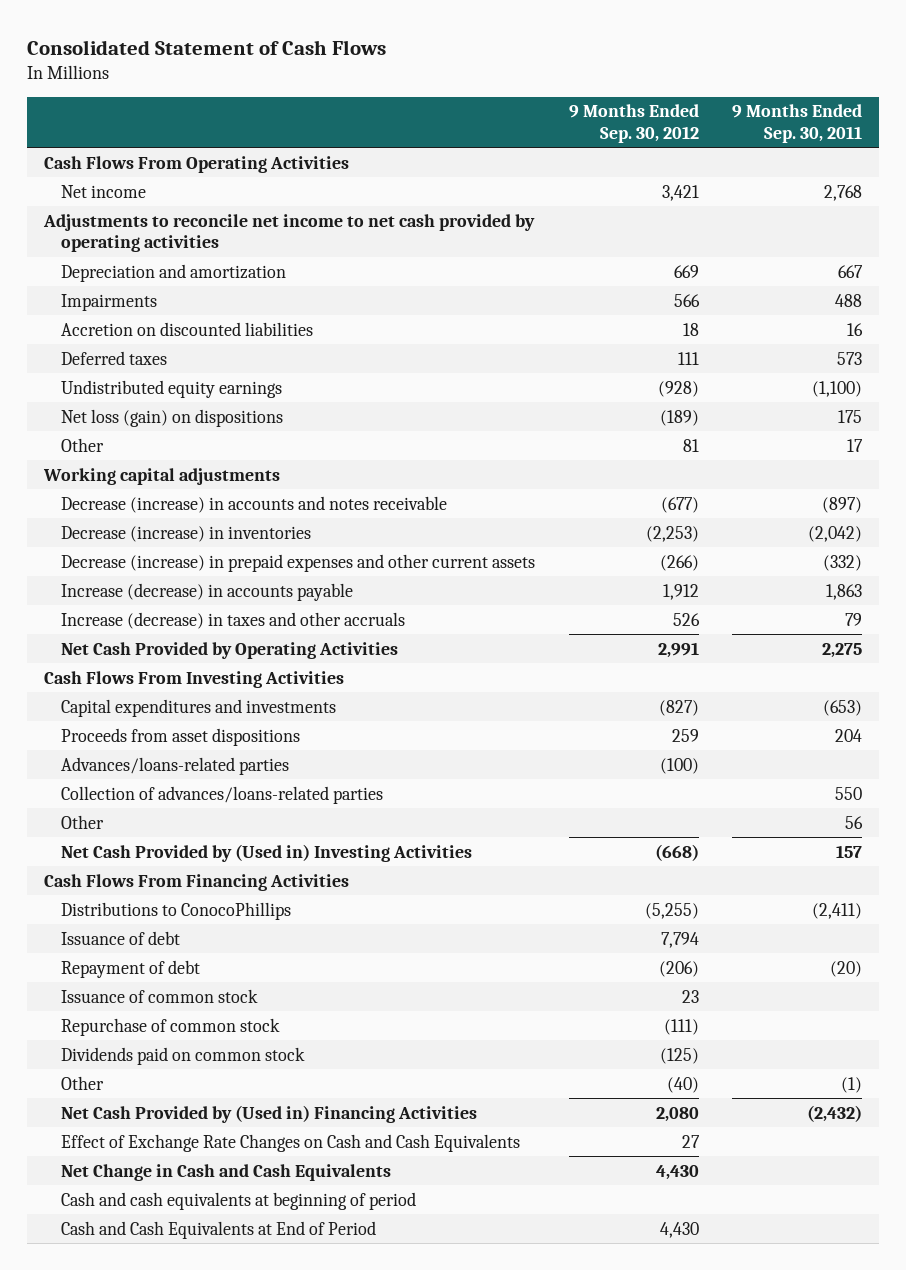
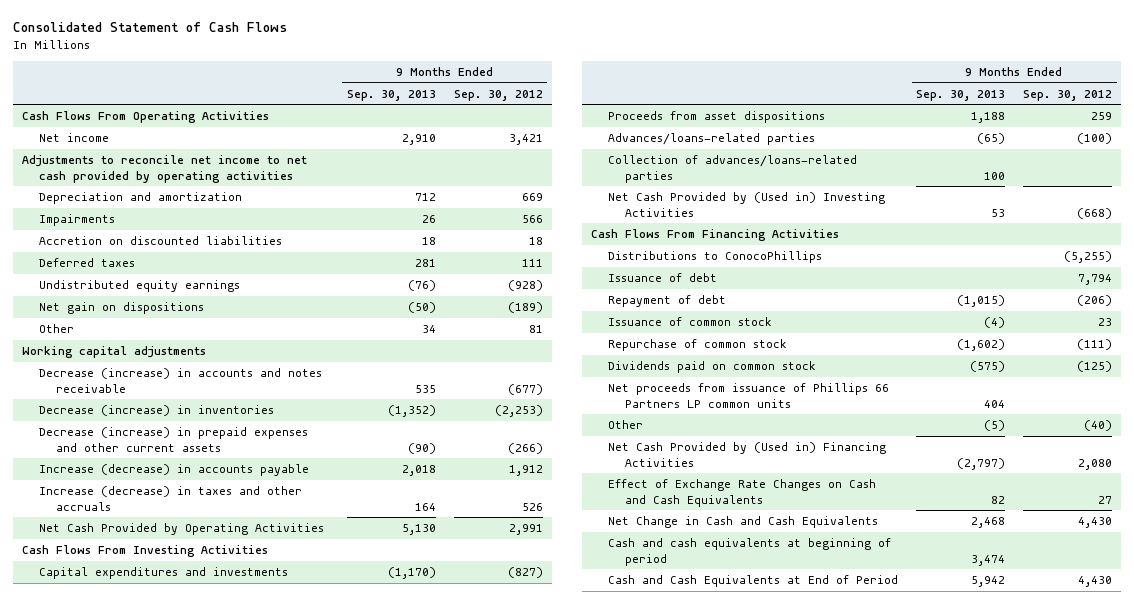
- | 9 Months Ended Sep. 30, 2012 | 9 Months Ended Sep. 30, 2011
+ | 9 Months Ended Sep. 30, 2013 | 9 Months Ended Sep. 30, 2012
- Net loss (gain) on dispositions | (189) | 175
+ Net gain on dispositions | (50) | (189)
- Other | | 56
+ Net proceeds from issuance of Phillips 66 Partners LP common units | 404 |

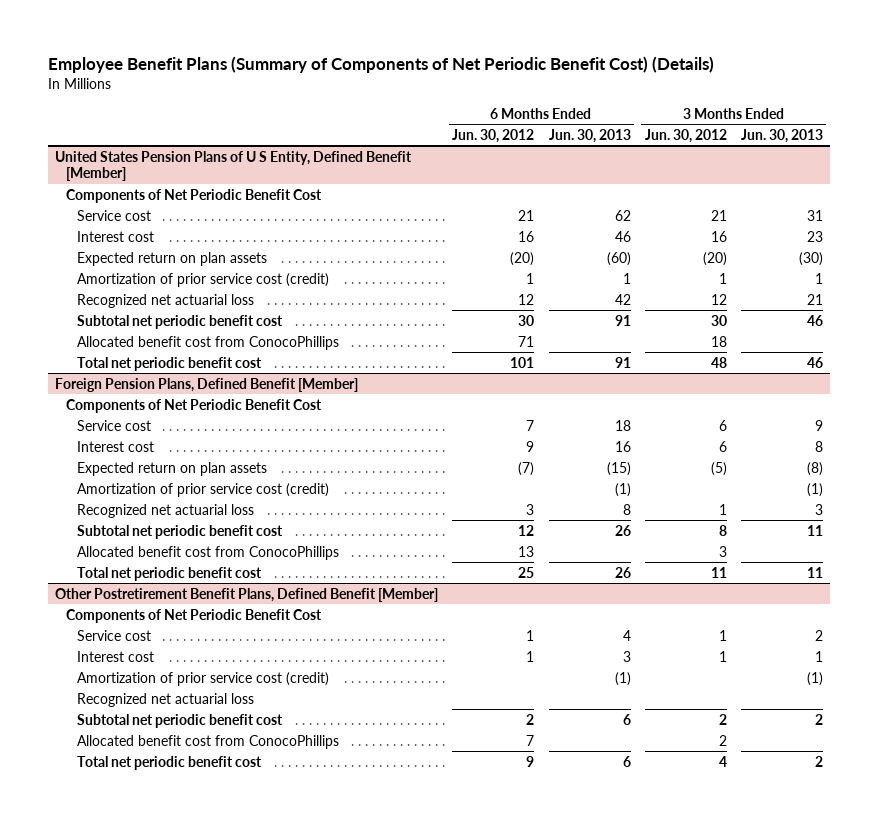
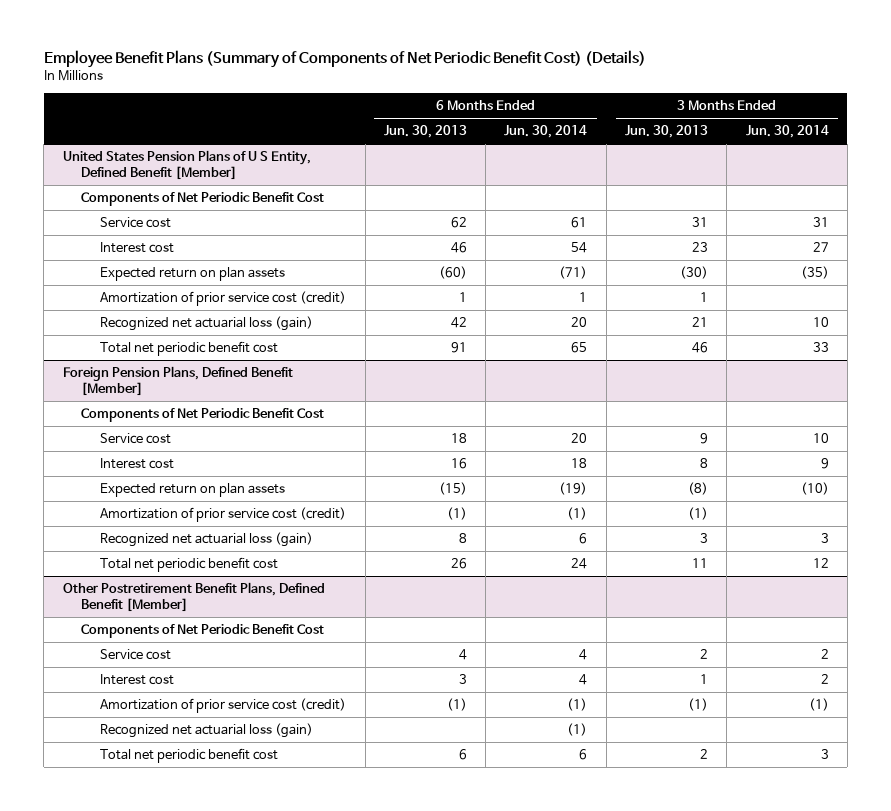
- | 6 Months Ended Jun. 30, 2012 | 6 Months Ended Jun. 30, 2013 | 3 Months Ended Jun. 30, 2012 | 3 Months Ended Jun. 30, 2013
+ | 6 Months Ended Jun. 30, 2013 | 6 Months Ended Jun. 30, 2014 | 3 Months Ended Jun. 30, 2013 | 3 Months Ended Jun. 30, 2014
@ United States Pension Plans of U S Entity, Defined Benefit [Member]
- Recognized net actuarial loss | 12 | 42 | 12 | 21
- Subtotal net periodic benefit cost | 30 | 91 | 30 | 46
- Allocated benefit cost from ConocoPhillips | 71 | | 18 |
+ Recognized net actuarial loss (gain) | 42 | 20 | 21 | 10
@ Foreign Pension Plans, Defined Benefit [Member]
- Recognized net actuarial loss | 3 | 8 | 1 | 3
- Subtotal net periodic benefit cost | 12 | 26 | 8 | 11
- Allocated benefit cost from ConocoPhillips | 13 | | 3 |
+ Recognized net actuarial loss (gain) | 8 | 6 | 3 | 3
@ Other Postretirement Benefit Plans, Defined Benefit [Member]
- Recognized net actuarial loss
- Subtotal net periodic benefit cost | 2 | 6 | 2 | 2
- Allocated benefit cost from ConocoPhillips | 7 | | 2 |
+ Recognized net actuarial loss (gain) | | (1) | |

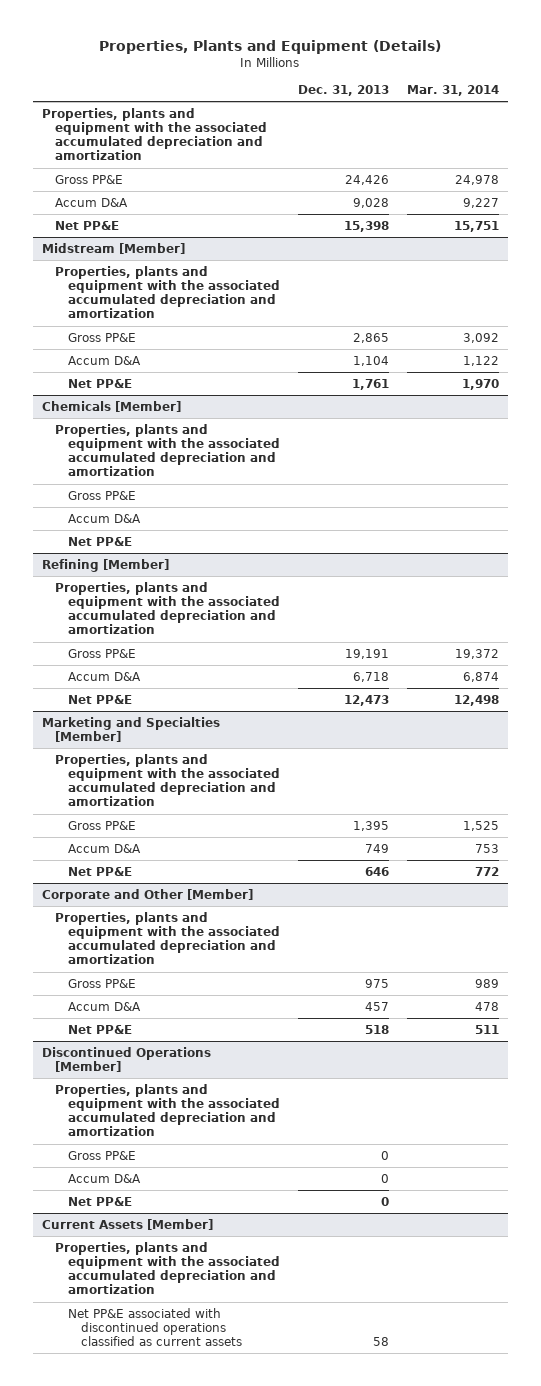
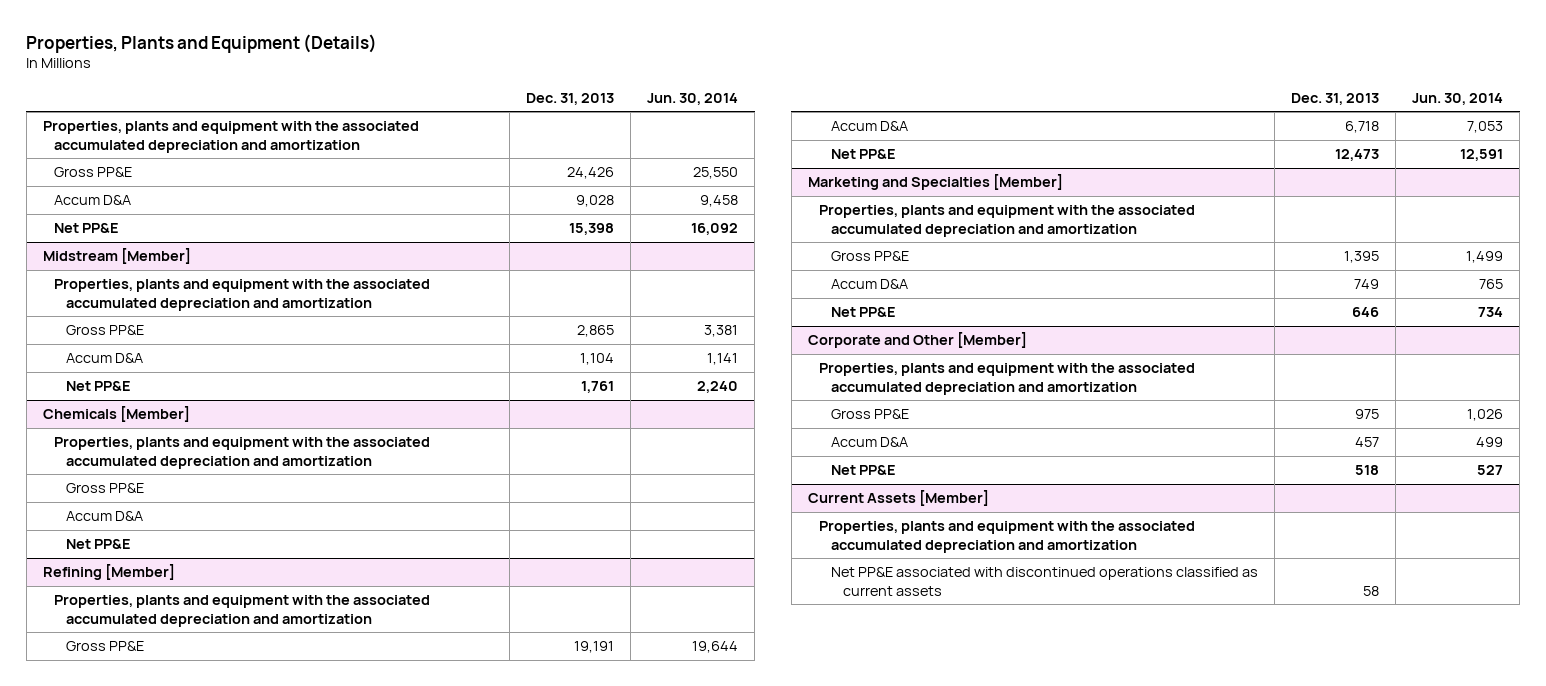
- | Dec. 31, 2013 | Mar. 31, 2014
+ | Dec. 31, 2013 | Jun. 30, 2014
- Discontinued Operations [Member]
- Properties, plants and equipment with the associated accumulated depreciation and amortization
- Gross PP&E | 0 |
- Accum D&A | 0 |
- Net PP&E | 0 |

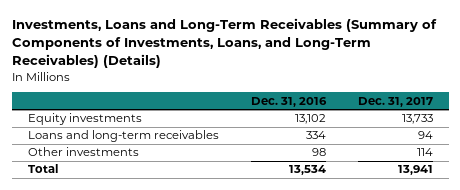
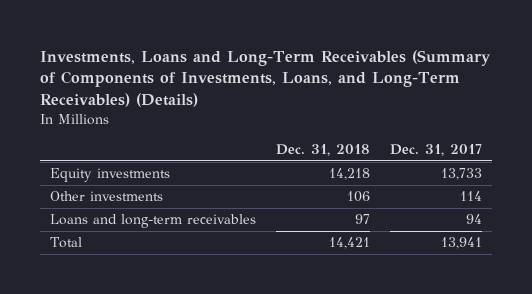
- | Dec. 31, 2016 | Dec. 31, 2017
+ | Dec. 31, 2018 | Dec. 31, 2017
moved down: Loans and long-term receivables | 97 | 94

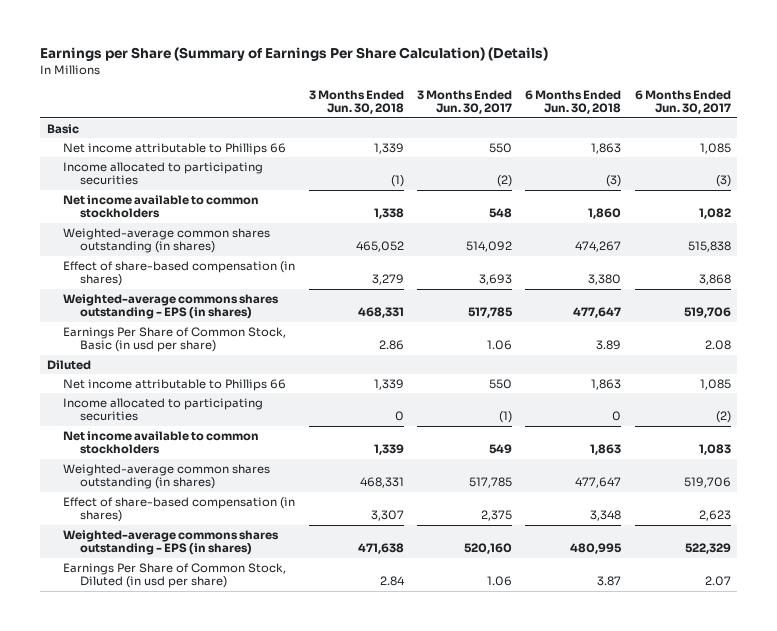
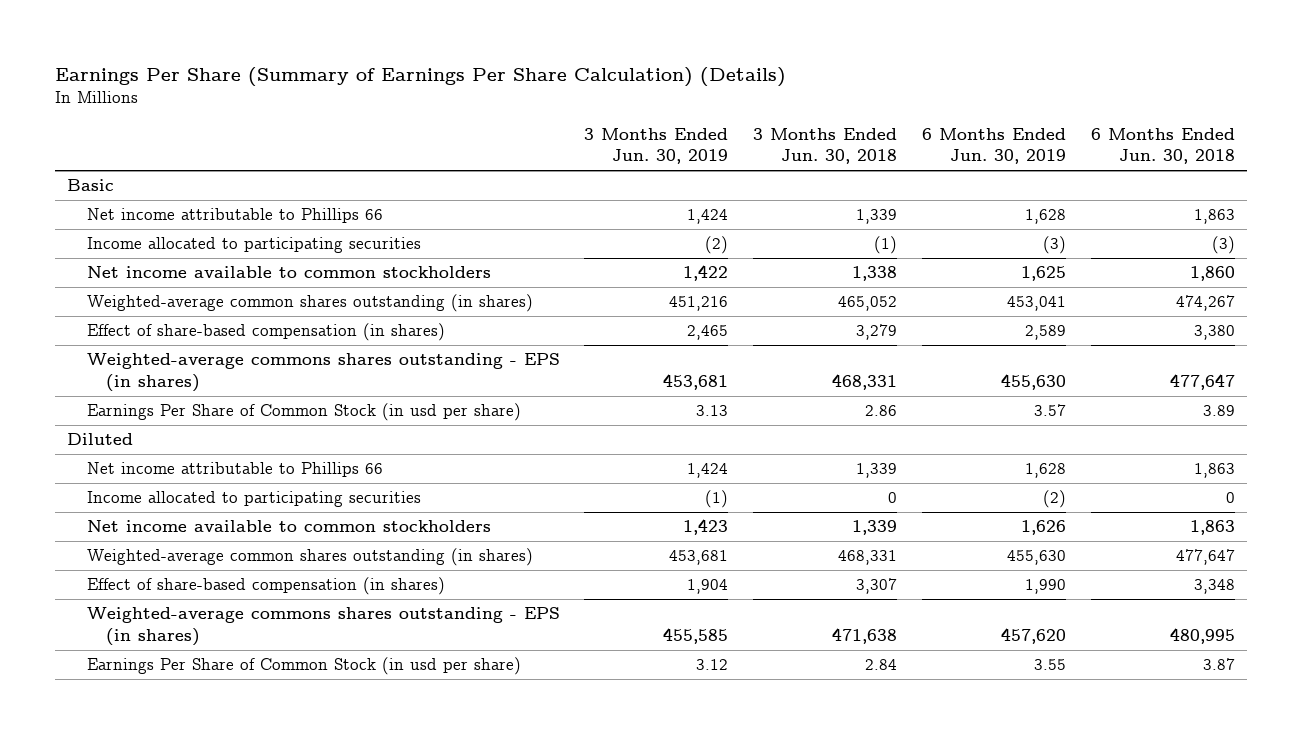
- Earnings per Share (Summary of Earnings Per Share Calculation) (Details)
+ Earnings Per Share (Summary of Earnings Per Share Calculation) (Details)
- | 3 Months Ended Jun. 30, 2018 | 3 Months Ended Jun. 30, 2017 | 6 Months Ended Jun. 30, 2018 | 6 Months Ended Jun. 30, 2017
+ | 3 Months Ended Jun. 30, 2019 | 3 Months Ended Jun. 30, 2018 | 6 Months Ended Jun. 30, 2019 | 6 Months Ended Jun. 30, 2018
- Earnings Per Share of Common Stock, Basic (in usd per share) | 2.86 | 1.06 | 3.89 | 2.08
+ Earnings Per Share of Common Stock (in usd per share) | 3.13 | 2.86 | 3.57 | 3.89
- Earnings Per Share of Common Stock, Diluted (in usd per share) | 2.84 | 1.06 | 3.87 | 2.07
+ Earnings Per Share of Common Stock (in usd per share) | 3.12 | 2.84 | 3.55 | 3.87

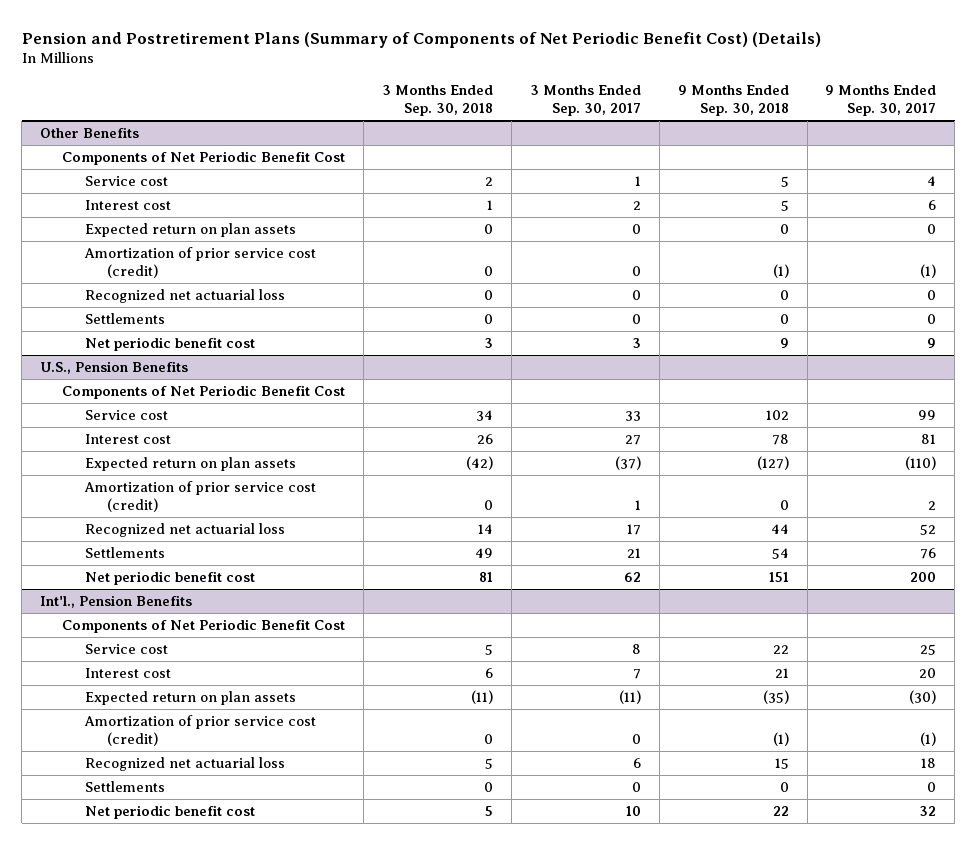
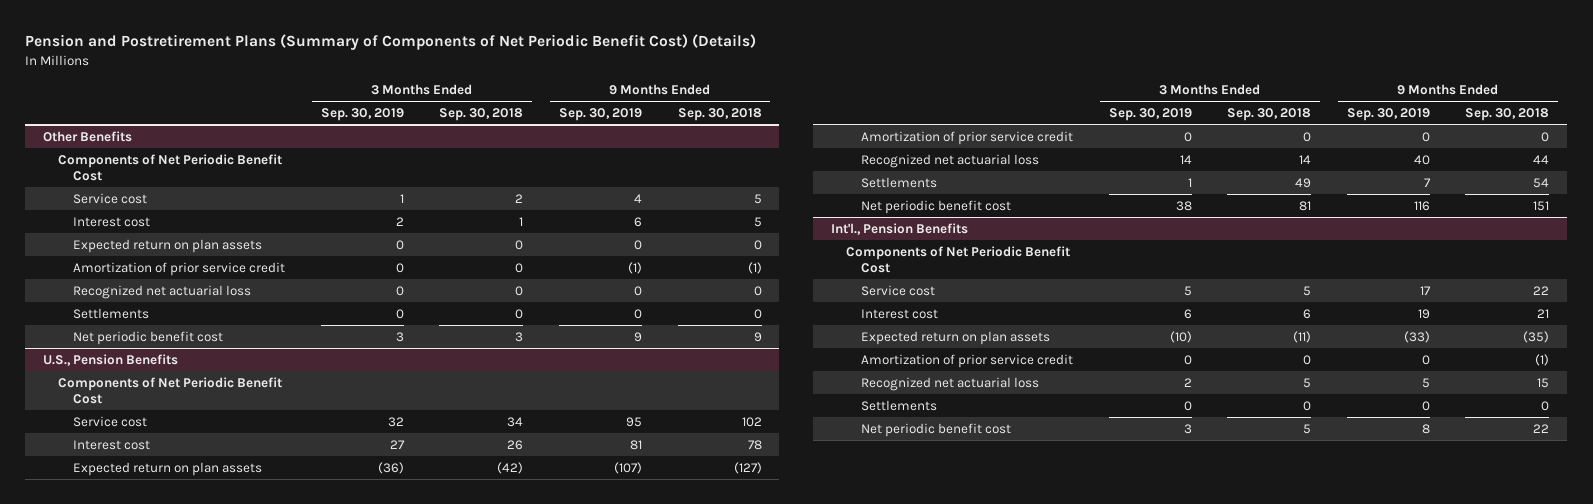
- | 3 Months Ended Sep. 30, 2018 | 3 Months Ended Sep. 30, 2017 | 9 Months Ended Sep. 30, 2018 | 9 Months Ended Sep. 30, 2017
+ | 3 Months Ended Sep. 30, 2019 | 3 Months Ended Sep. 30, 2018 | 9 Months Ended Sep. 30, 2019 | 9 Months Ended Sep. 30, 2018
@ Other Benefits
- Amortization of prior service cost (credit) | 0 | 0 | (1) | (1)
+ Amortization of prior service credit | 0 | 0 | (1) | (1)
@ U.S., Pension Benefits
- Amortization of prior service cost (credit) | 0 | 1 | 0 | 2
+ Amortization of prior service credit | 0 | 0 | 0 | 0
@ Int'l., Pension Benefits
- Amortization of prior service cost (credit) | 0 | 0 | (1) | (1)
+ Amortization of prior service credit | 0 | 0 | 0 | (1)

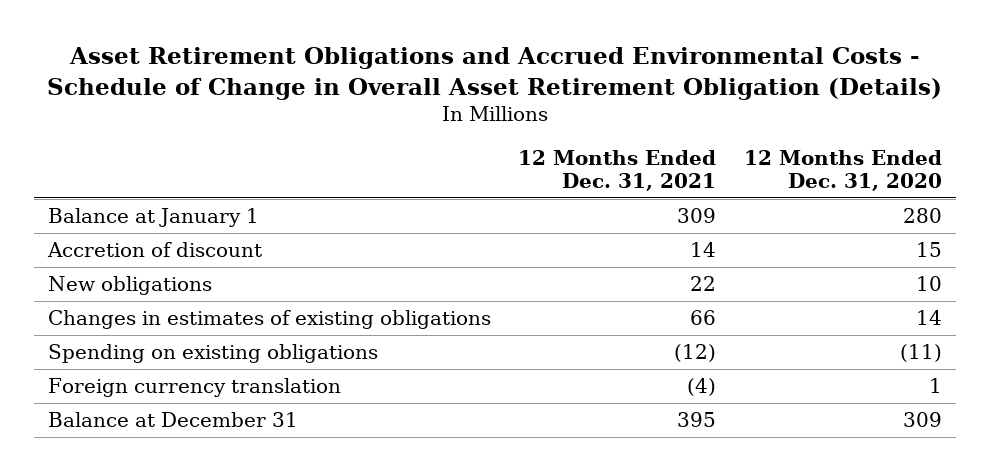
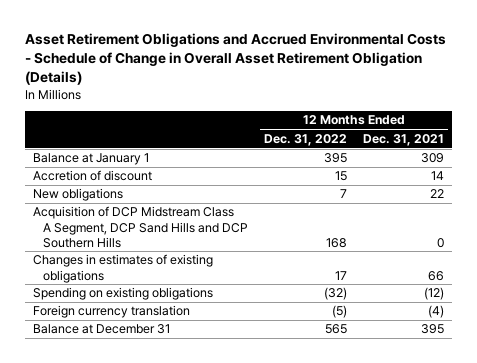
- | 12 Months Ended Dec. 31, 2021 | 12 Months Ended Dec. 31, 2020
+ | 12 Months Ended Dec. 31, 2022 | 12 Months Ended Dec. 31, 2021
+ Acquisition of DCP Midstream Class A Segment, DCP Sand Hills and DCP Southern Hills | 168 | 0

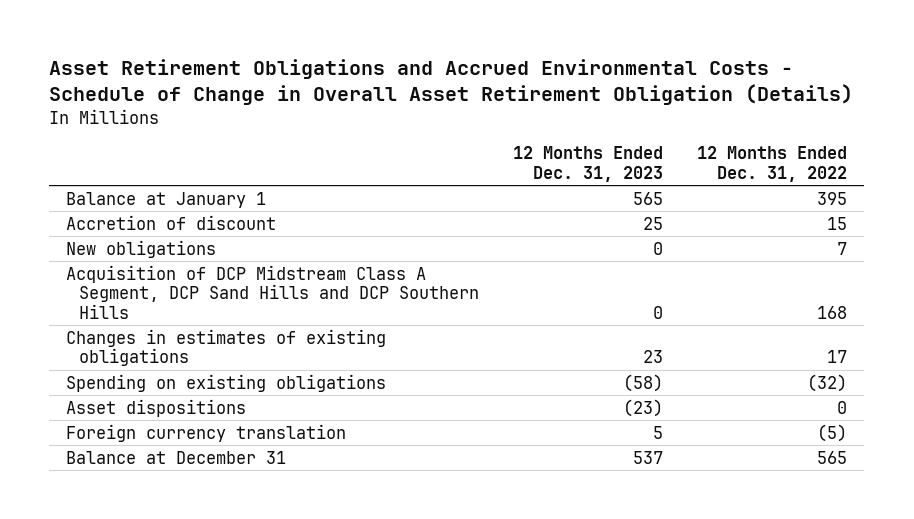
- | 12 Months Ended Dec. 31, 2022 | 12 Months Ended Dec. 31, 2021
+ | 12 Months Ended Dec. 31, 2023 | 12 Months Ended Dec. 31, 2022
+ Asset dispositions | (23) | 0

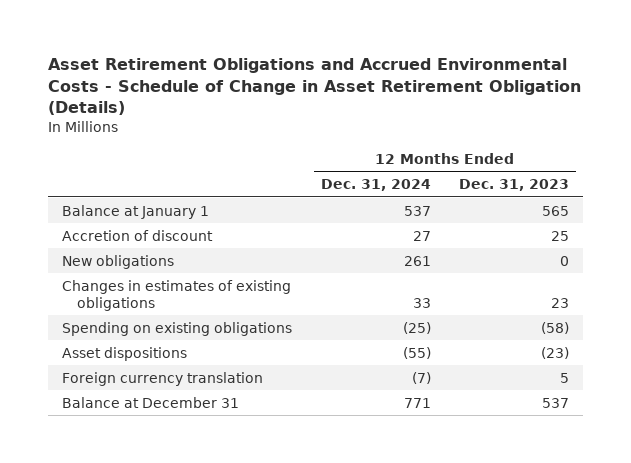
- Asset Retirement Obligations and Accrued Environmental Costs - Schedule of Change in Overall Asset Retirement Obligation (Details)
+ Asset Retirement Obligations and Accrued Environmental Costs - Schedule of Change in Asset Retirement Obligation (Details)
- | 12 Months Ended Dec. 31, 2023 | 12 Months Ended Dec. 31, 2022
+ | 12 Months Ended Dec. 31, 2024 | 12 Months Ended Dec. 31, 2023
- Acquisition of DCP Midstream Class A Segment, DCP Sand Hills and DCP Southern Hills | 0 | 168

